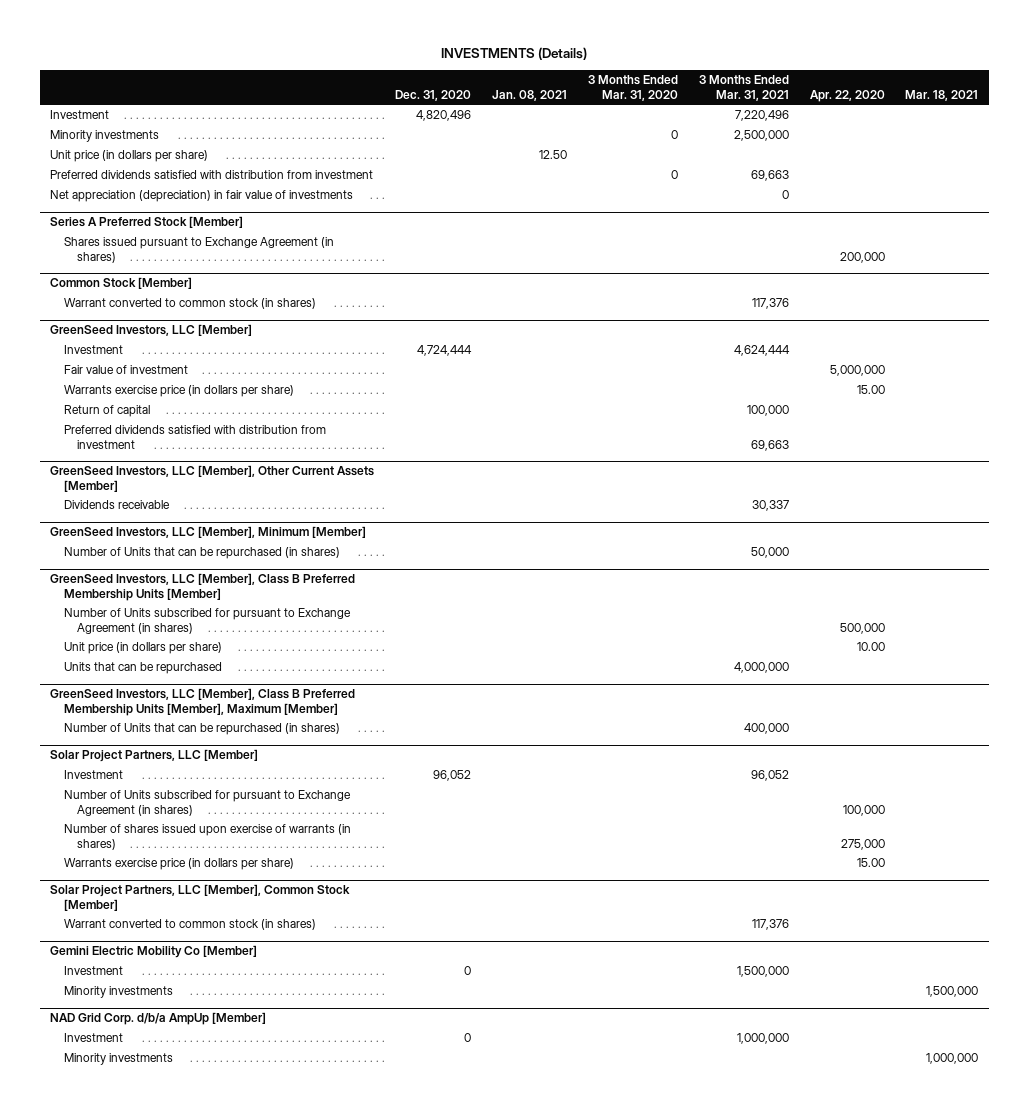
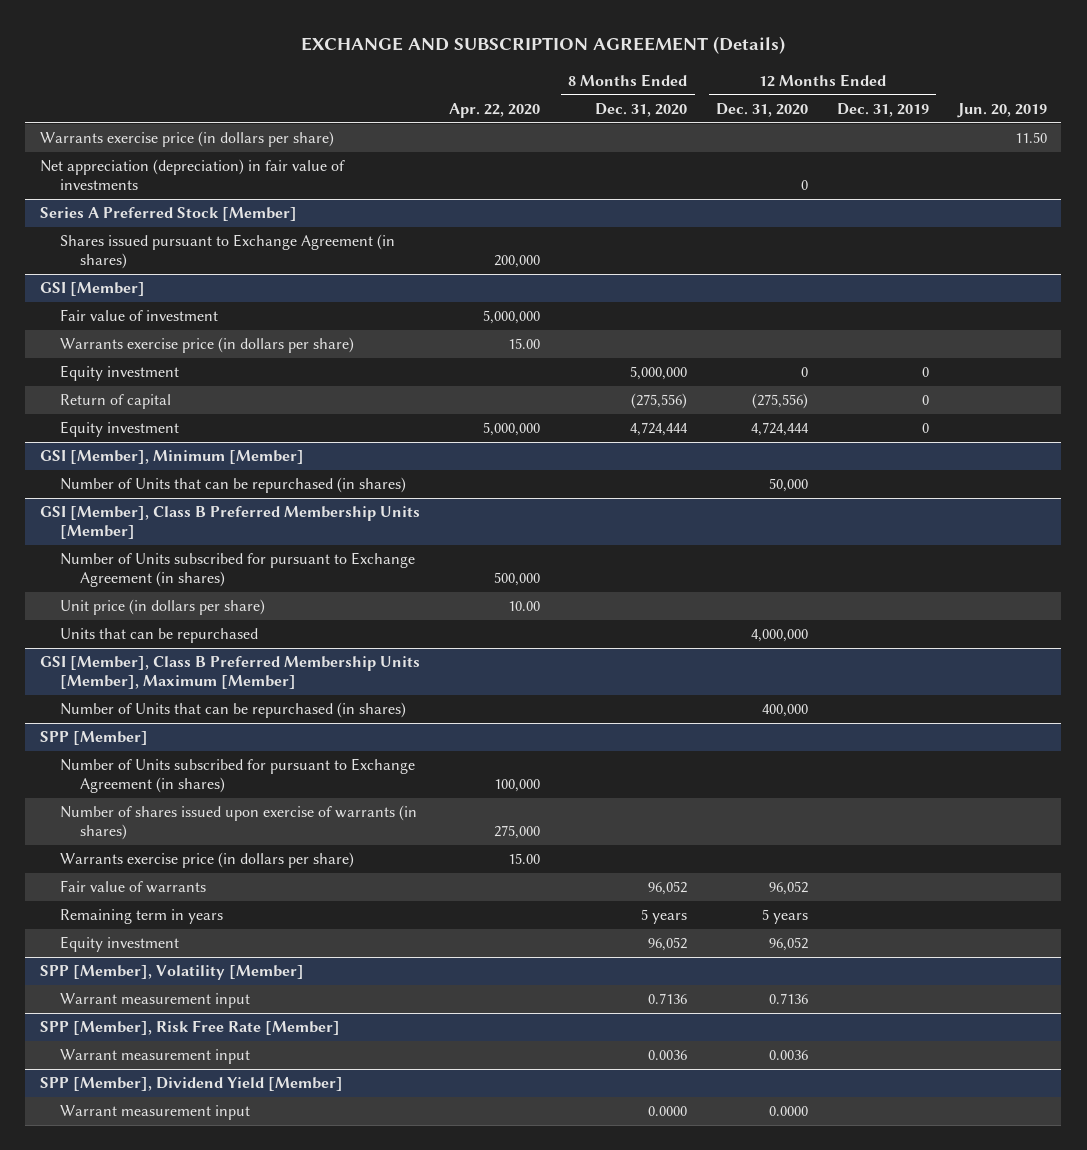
- INVESTMENTS (Details)
+ EXCHANGE AND SUBSCRIPTION AGREEMENT (Details)
- | Dec. 31, 2020 | Jan. 08, 2021 | 3 Months Ended Mar. 31, 2020 | 3 Months Ended Mar. 31, 2021 | Apr. 22, 2020 | Mar. 18, 2021
+ | Apr. 22, 2020 | 8 Months Ended Dec. 31, 2020 | 12 Months Ended Dec. 31, 2020 | 12 Months Ended Dec. 31, 2019 | Jun. 20, 2019
- Investment | 4,820,496 | | | 7,220,496 | |
- Minority investments | | | 0 | 2,500,000 | |
- Unit price (in dollars per share) | | 12.50 | | | |
- Preferred dividends satisfied with distribution from investment | | | 0 | 69,663 | |
+ Warrants exercise price (in dollars per share) | | | | | 11.50
- Common Stock [Member]
- Warrant converted to common stock (in shares) | | | | 117,376 | |
- GreenSeed Investors, LLC [Member]
- Investment | 4,724,444 | | | 4,624,444 | |
+ GSI [Member]
+ Equity investment | | 5,000,000 | 0 | 0 |
- Preferred dividends satisfied with distribution from investment | | | | 69,663 | |
- GreenSeed Investors, LLC [Member], Other Current Assets [Member]
- Dividends receivable | | | | 30,337 | |
- GreenSeed Investors, LLC [Member], Minimum [Member]
- Number of Units that can be repurchased (in shares) | | | | 50,000 | |
- GreenSeed Investors, LLC [Member], Class B Preferred Membership Units [Member]
+ Equity investment | 5,000,000 | 4,724,444 | 4,724,444 | 0 |
+ GSI [Member], Minimum [Member]
+ Number of Units that can be repurchased (in shares) | | | 50,000 | |
+ GSI [Member], Class B Preferred Membership Units [Member]
- GreenSeed Investors, LLC [Member], Class B Preferred Membership Units [Member], Maximum [Member]
+ GSI [Member], Class B Preferred Membership Units [Member], Maximum [Member]
- Solar Project Partners, LLC [Member]
- Investment | 96,052 | | | 96,052 | |
+ SPP [Member]
- Solar Project Partners, LLC [Member], Common Stock [Member]
- Warrant converted to common stock (in shares) | | | | 117,376 | |
- Gemini Electric Mobility Co [Member]
- Investment | 0 | | | 1,500,000 | |
- Minority investments | | | | | | 1,500,000
- NAD Grid Corp. d/b/a AmpUp [Member]
- Investment | 0 | | | 1,000,000 | |
- Minority investments | | | | | | 1,000,000
+ Fair value of warrants | | 96,052 | 96,052 | |
+ Remaining term in years | | 5 years | 5 years | |
+ Equity investment | | 96,052 | 96,052 | |
+ SPP [Member], Volatility [Member]
+ Warrant measurement input | | 0.7136 | 0.7136 | |
+ SPP [Member], Risk Free Rate [Member]
+ Warrant measurement input | | 0.0036 | 0.0036 | |
+ SPP [Member], Dividend Yield [Member]
+ Warrant measurement input | | 0.0000 | 0.0000 | |

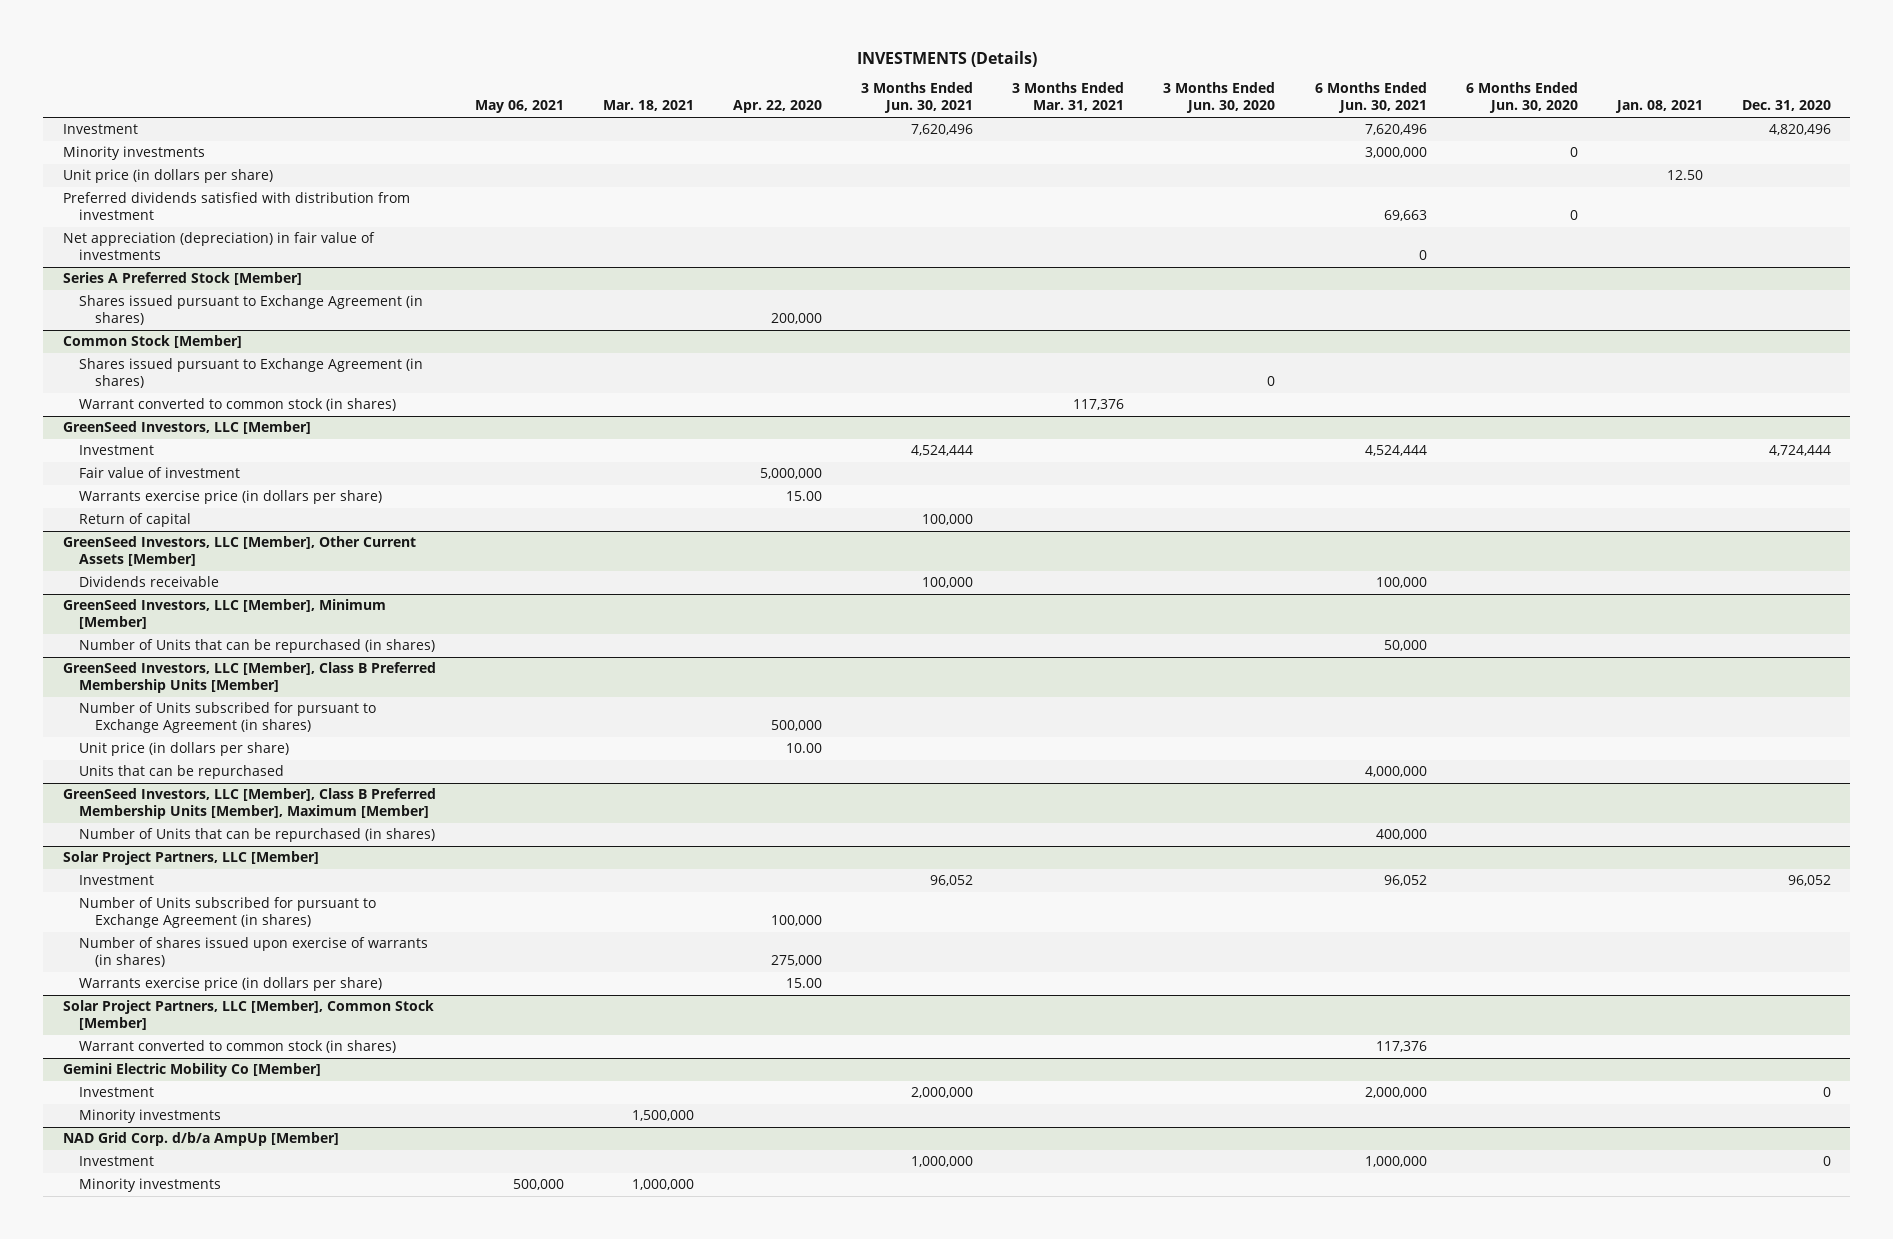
- EXCHANGE AND SUBSCRIPTION AGREEMENT (Details)
+ INVESTMENTS (Details)
- | Apr. 22, 2020 | 8 Months Ended Dec. 31, 2020 | 12 Months Ended Dec. 31, 2020 | 12 Months Ended Dec. 31, 2019 | Jun. 20, 2019
+ | May 06, 2021 | Mar. 18, 2021 | Apr. 22, 2020 | 3 Months Ended Jun. 30, 2021 | 3 Months Ended Mar. 31, 2021 | 3 Months Ended Jun. 30, 2020 | 6 Months Ended Jun. 30, 2021 | 6 Months Ended Jun. 30, 2020 | Jan. 08, 2021 | Dec. 31, 2020
- Warrants exercise price (in dollars per share) | | | | | 11.50
+ Investment | | | | 7,620,496 | | | 7,620,496 | | | 4,820,496
+ Minority investments | | | | | | | 3,000,000 | 0 | |
+ Unit price (in dollars per share) | | | | | | | | | 12.50 |
+ Preferred dividends satisfied with distribution from investment | | | | | | | 69,663 | 0 | |
- GSI [Member]
+ Common Stock [Member]
+ Shares issued pursuant to Exchange Agreement (in shares) | | | | | | 0 | | | |
+ Warrant converted to common stock (in shares) | | | | | 117,376 | | | | |
+ GreenSeed Investors, LLC [Member]
+ Investment | | | | 4,524,444 | | | 4,524,444 | | | 4,724,444
- Equity investment | | 5,000,000 | 0 | 0 |
- Equity investment | 5,000,000 | 4,724,444 | 4,724,444 | 0 |
- GSI [Member], Minimum [Member]
- Number of Units that can be repurchased (in shares) | | | 50,000 | |
- GSI [Member], Class B Preferred Membership Units [Member]
+ GreenSeed Investors, LLC [Member], Other Current Assets [Member]
+ Dividends receivable | | | | 100,000 | | | 100,000 | | |
+ GreenSeed Investors, LLC [Member], Minimum [Member]
+ Number of Units that can be repurchased (in shares) | | | | | | | 50,000 | | |
+ GreenSeed Investors, LLC [Member], Class B Preferred Membership Units [Member]
- GSI [Member], Class B Preferred Membership Units [Member], Maximum [Member]
+ GreenSeed Investors, LLC [Member], Class B Preferred Membership Units [Member], Maximum [Member]
- SPP [Member]
+ Solar Project Partners, LLC [Member]
+ Investment | | | | 96,052 | | | 96,052 | | | 96,052
- Fair value of warrants | | 96,052 | 96,052 | |
- Remaining term in years | | 5 years | 5 years | |
- Equity investment | | 96,052 | 96,052 | |
- SPP [Member], Volatility [Member]
- Warrant measurement input | | 0.7136 | 0.7136 | |
- SPP [Member], Risk Free Rate [Member]
- Warrant measurement input | | 0.0036 | 0.0036 | |
- SPP [Member], Dividend Yield [Member]
- Warrant measurement input | | 0.0000 | 0.0000 | |
+ Solar Project Partners, LLC [Member], Common Stock [Member]
+ Warrant converted to common stock (in shares) | | | | | | | 117,376 | | |
+ Gemini Electric Mobility Co [Member]
+ Investment | | | | 2,000,000 | | | 2,000,000 | | | 0
+ Minority investments | | 1,500,000 | | | | | | | |
+ NAD Grid Corp. d/b/a AmpUp [Member]
+ Investment | | | | 1,000,000 | | | 1,000,000 | | | 0
+ Minority investments | 500,000 | 1,000,000 | | | | | | | |

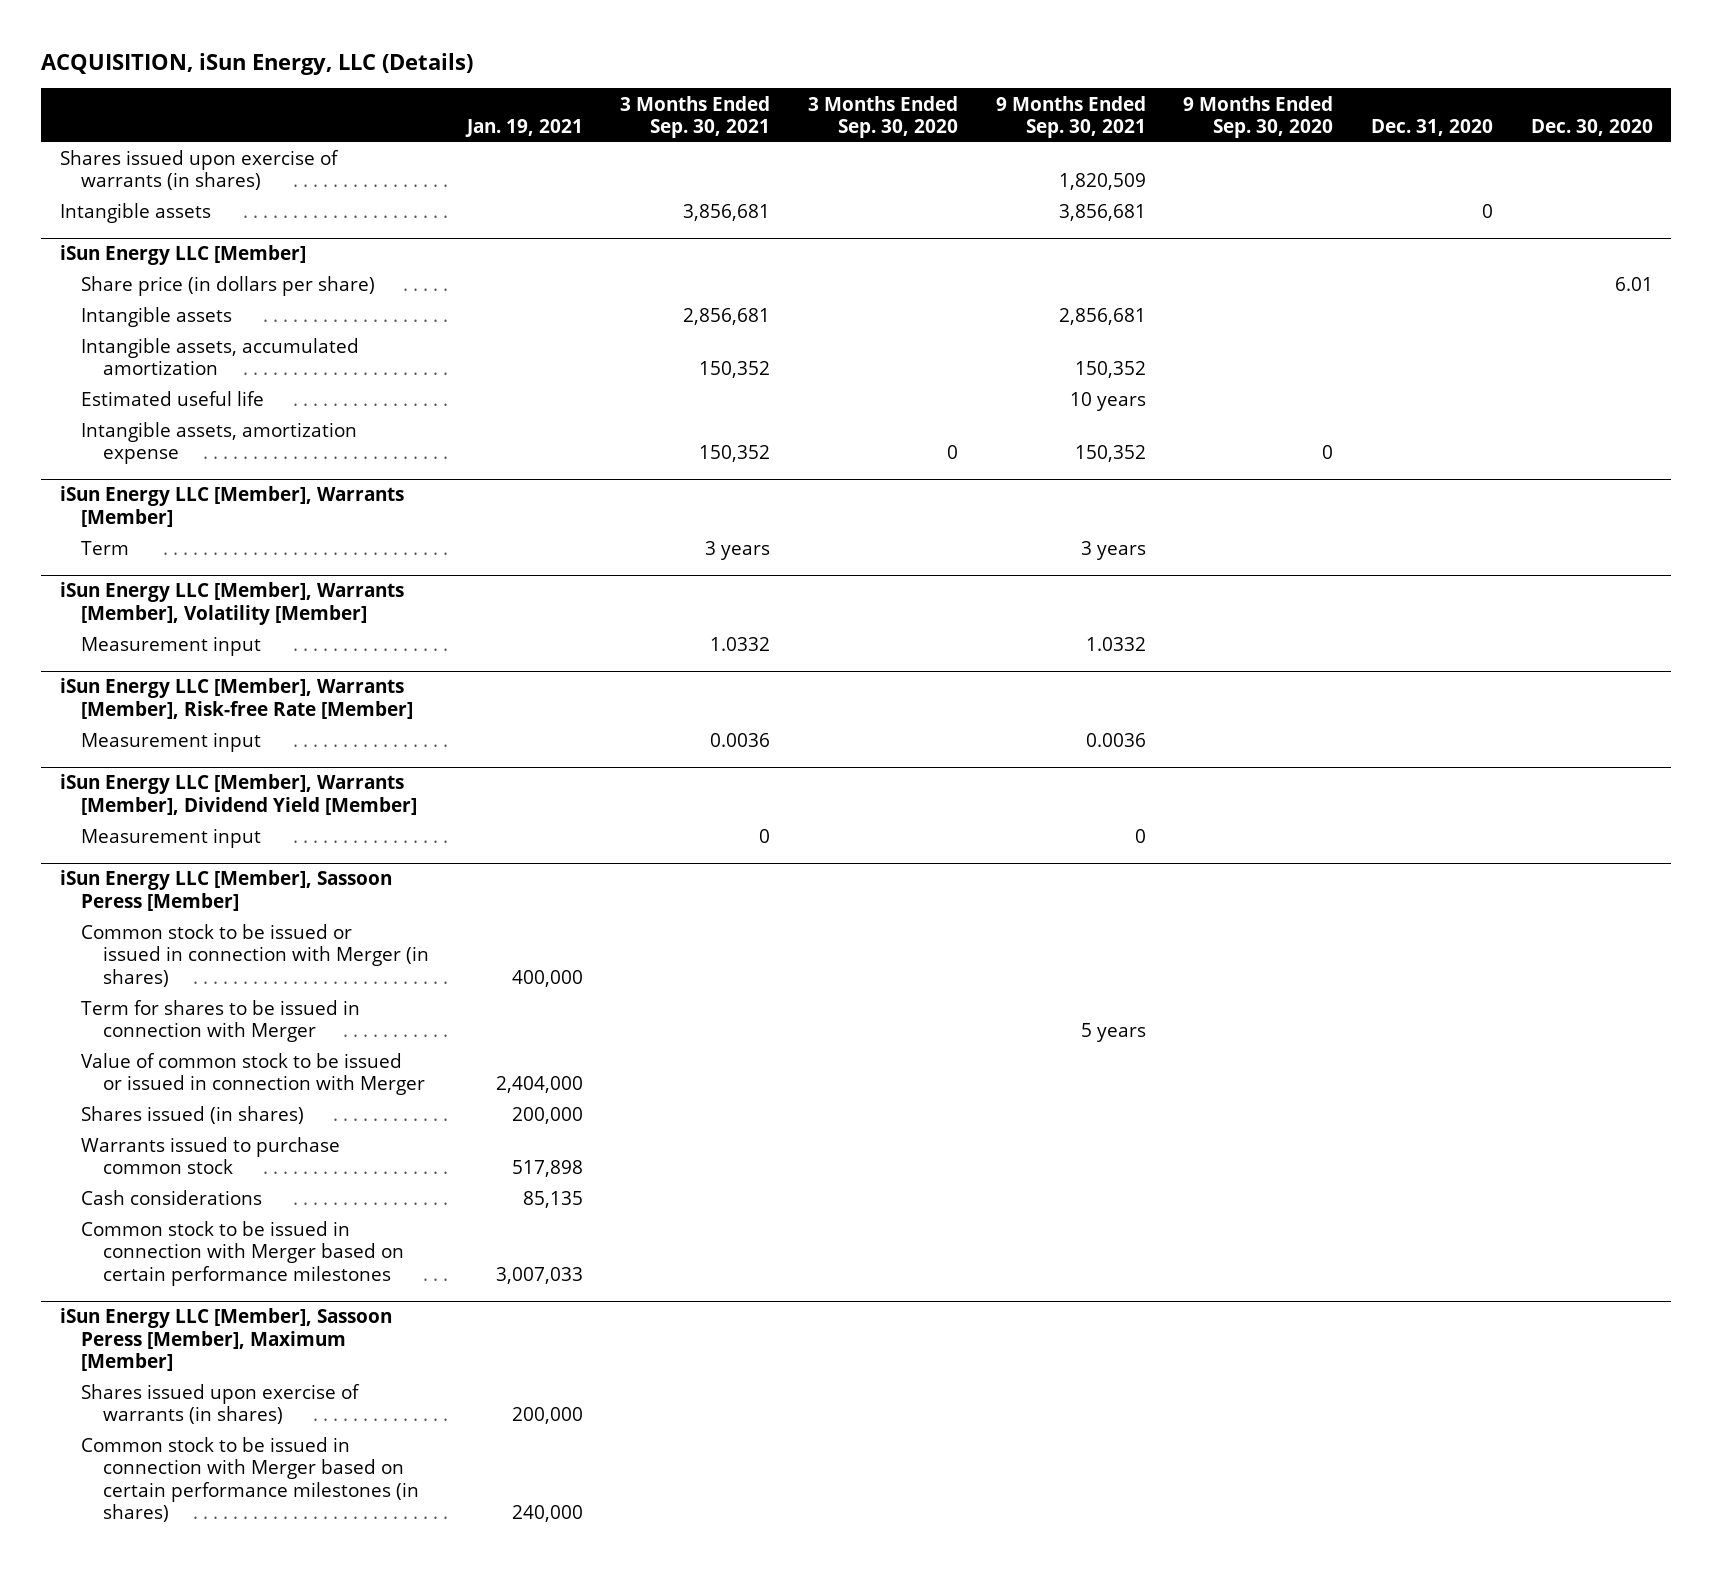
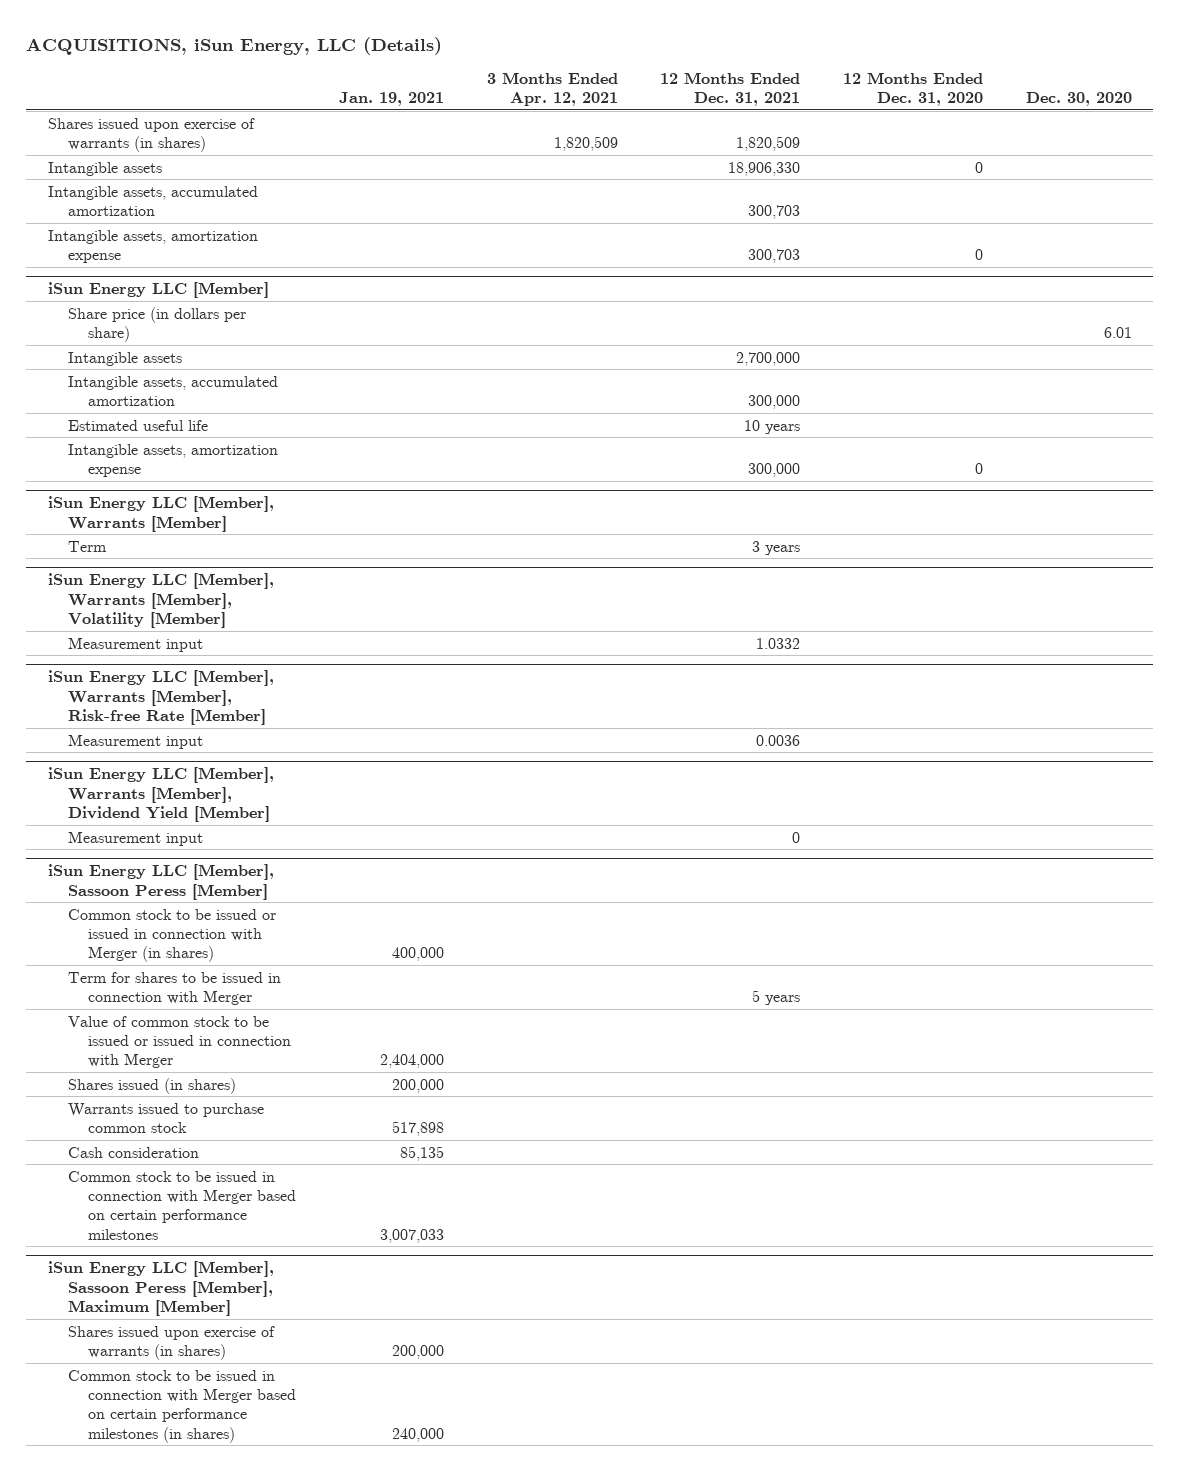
- ACQUISITION, iSun Energy, LLC (Details)
+ ACQUISITIONS, iSun Energy, LLC (Details)
- | Jan. 19, 2021 | 3 Months Ended Sep. 30, 2021 | 3 Months Ended Sep. 30, 2020 | 9 Months Ended Sep. 30, 2021 | 9 Months Ended Sep. 30, 2020 | Dec. 31, 2020 | Dec. 30, 2020
+ | Jan. 19, 2021 | 3 Months Ended Apr. 12, 2021 | 12 Months Ended Dec. 31, 2021 | 12 Months Ended Dec. 31, 2020 | Dec. 30, 2020
+ Intangible assets, accumulated amortization | | | 300,703 | |
+ Intangible assets, amortization expense | | | 300,703 | 0 |
@ iSun Energy LLC [Member], Sassoon Peress [Member]
- Cash considerations | 85,135 | | | | | |
+ Cash consideration | 85,135 | | | |

